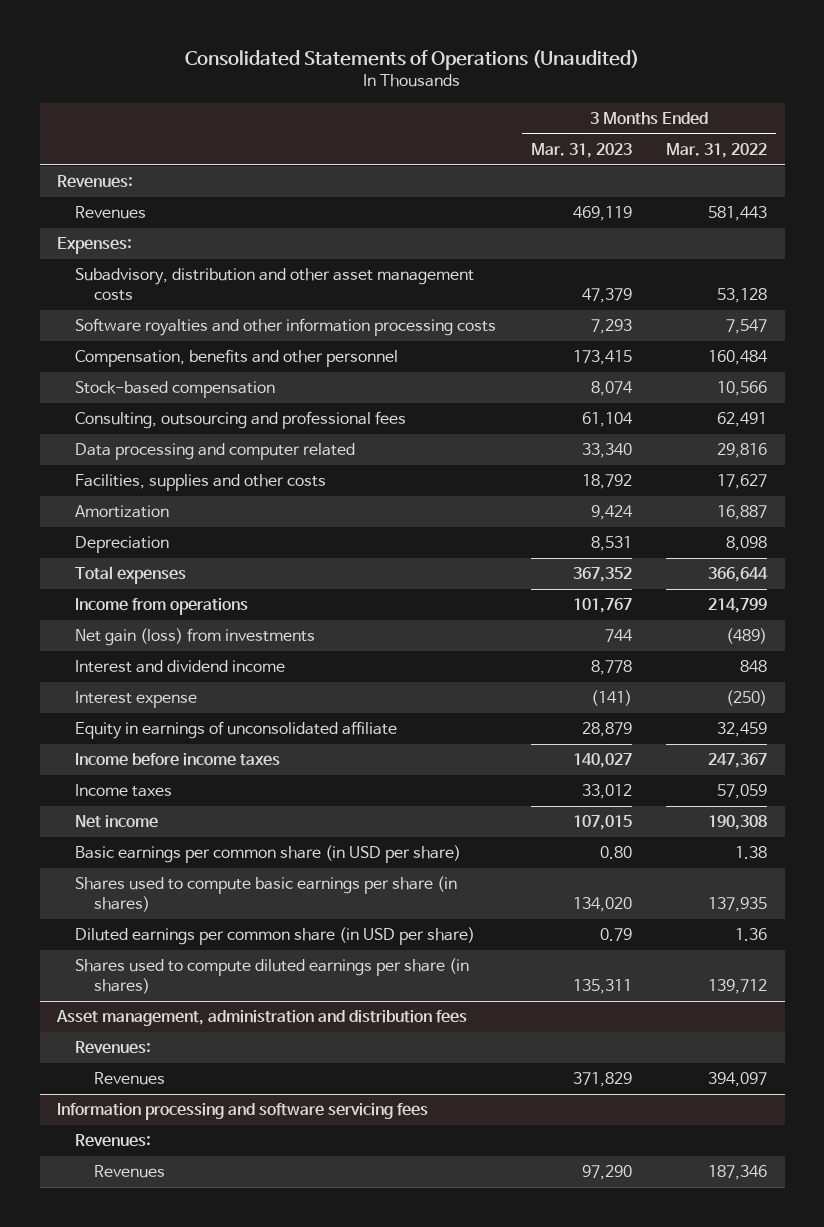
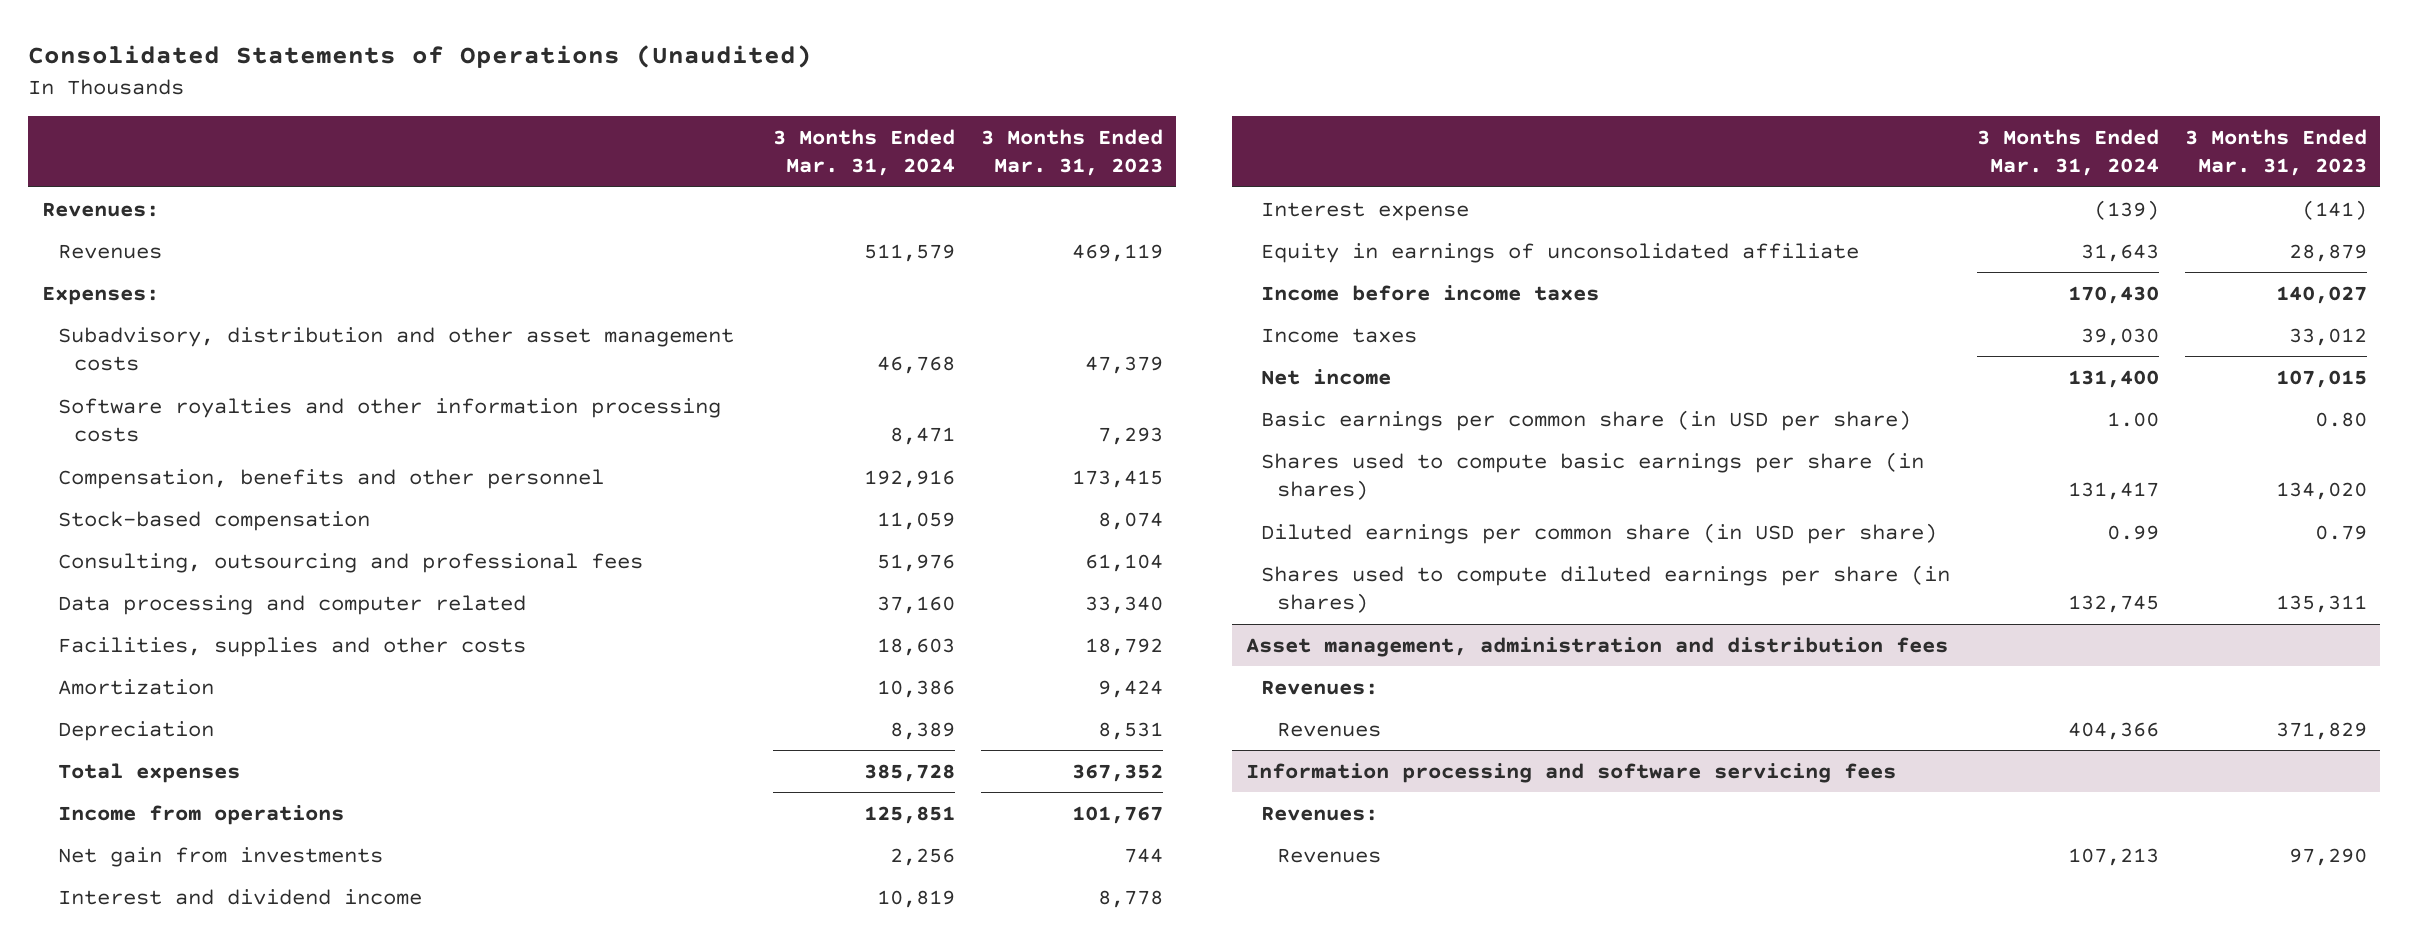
- | 3 Months Ended Mar. 31, 2023 | 3 Months Ended Mar. 31, 2022
+ | 3 Months Ended Mar. 31, 2024 | 3 Months Ended Mar. 31, 2023
- Net gain (loss) from investments | 744 | (489)
+ Net gain from investments | 2,256 | 744

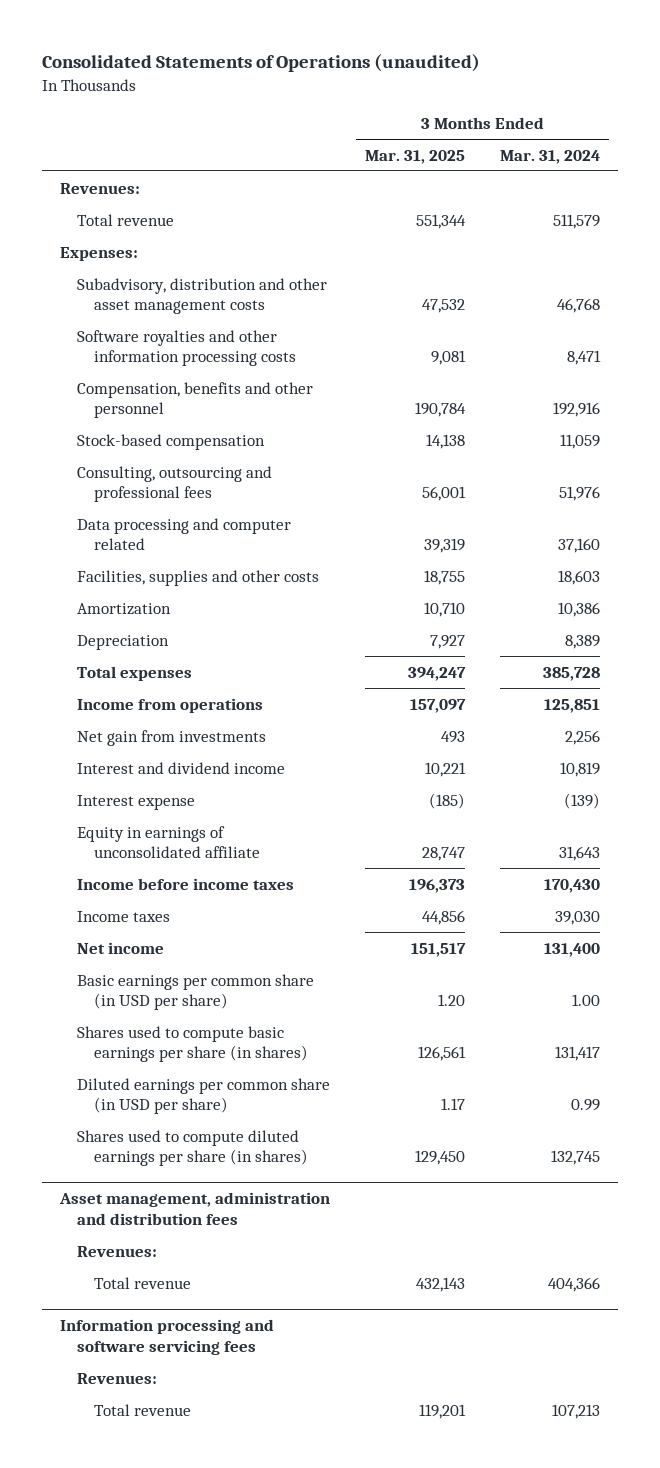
- Consolidated Statements of Operations (Unaudited)
+ Consolidated Statements of Operations (unaudited)
- | 3 Months Ended Mar. 31, 2024 | 3 Months Ended Mar. 31, 2023
+ | 3 Months Ended Mar. 31, 2025 | 3 Months Ended Mar. 31, 2024
- Revenues | 511,579 | 469,119
+ Total revenue | 551,344 | 511,579
@ Asset management, administration and distribution fees
- Revenues | 404,366 | 371,829
+ Total revenue | 432,143 | 404,366
@ Information processing and software servicing fees
- Revenues | 107,213 | 97,290
+ Total revenue | 119,201 | 107,213

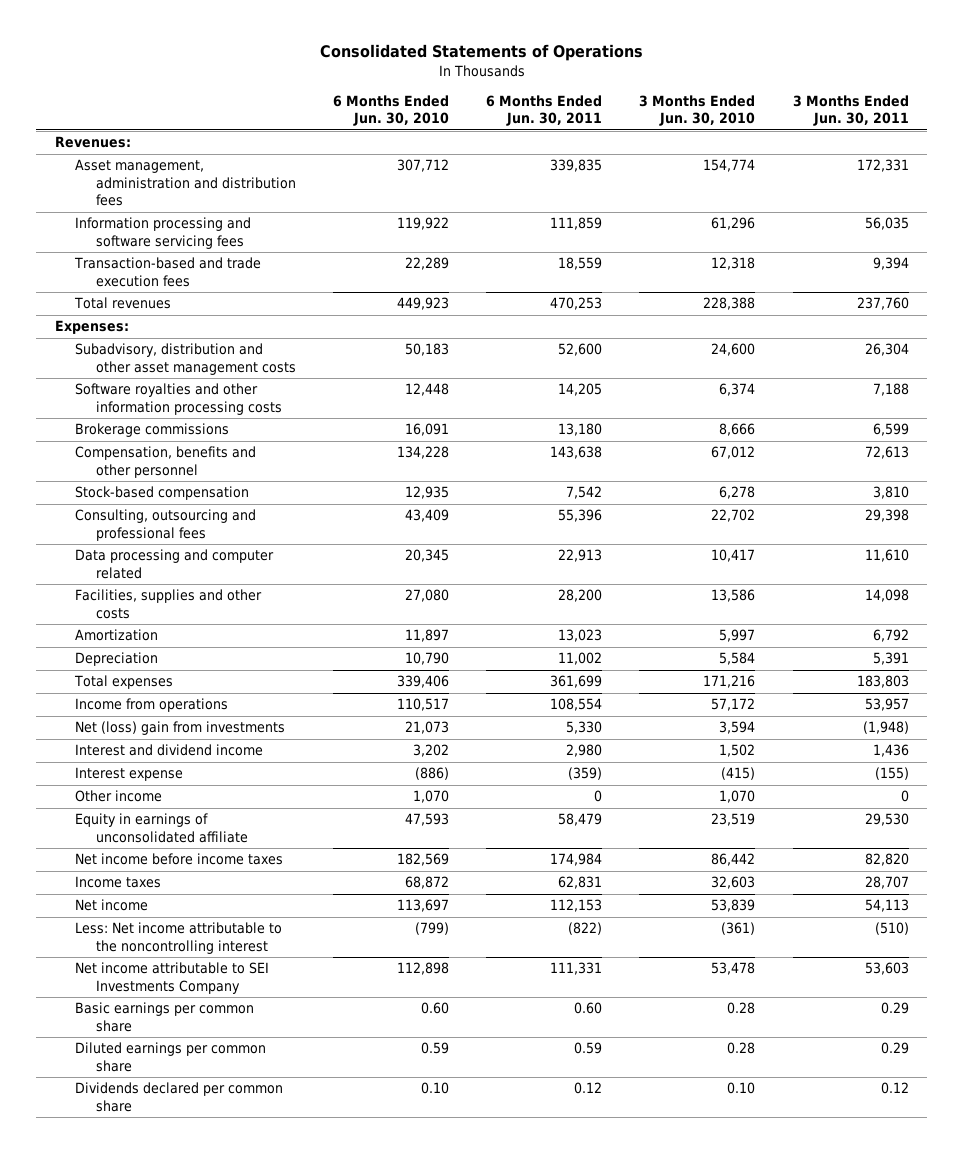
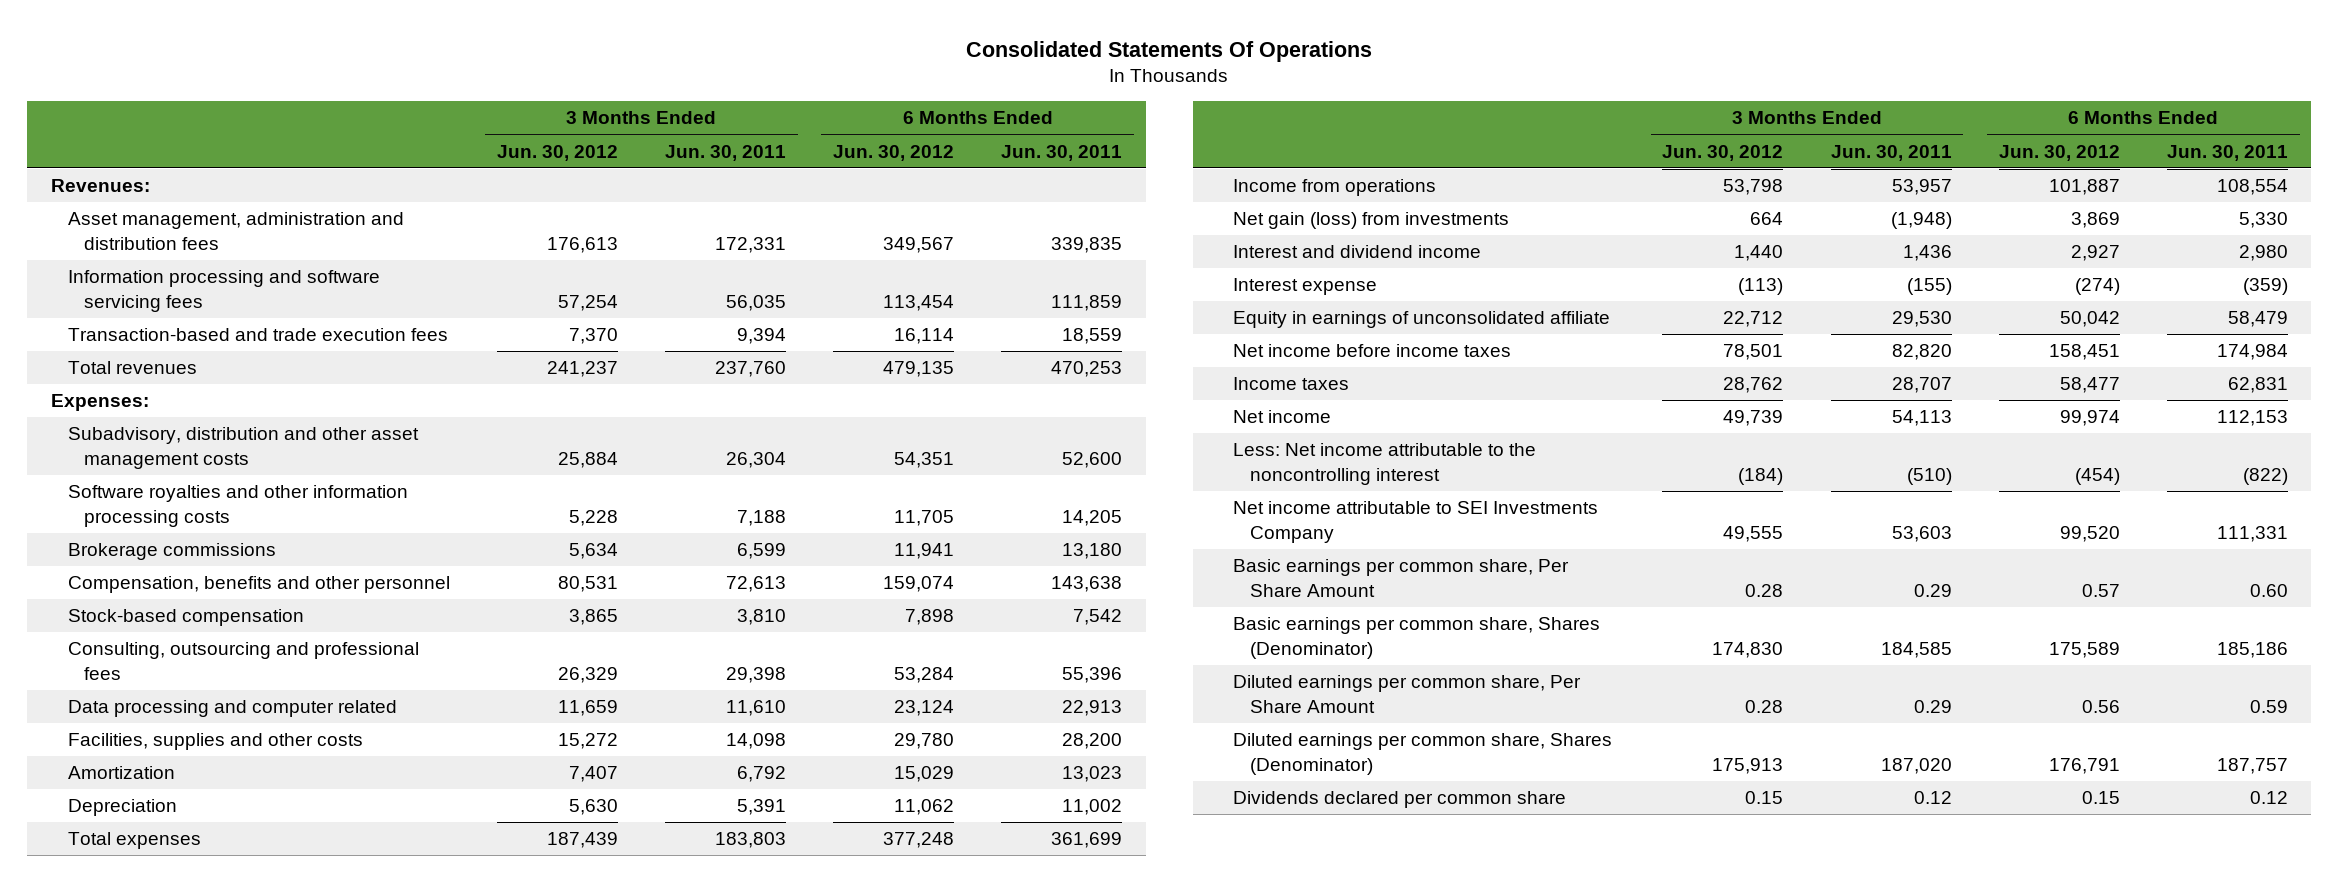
- Consolidated Statements of Operations
+ Consolidated Statements Of Operations
- | 6 Months Ended Jun. 30, 2010 | 6 Months Ended Jun. 30, 2011 | 3 Months Ended Jun. 30, 2010 | 3 Months Ended Jun. 30, 2011
+ | 3 Months Ended Jun. 30, 2012 | 3 Months Ended Jun. 30, 2011 | 6 Months Ended Jun. 30, 2012 | 6 Months Ended Jun. 30, 2011
- Net (loss) gain from investments | 21,073 | 5,330 | 3,594 | (1,948)
+ Net gain (loss) from investments | 664 | (1,948) | 3,869 | 5,330
- Other income | 1,070 | 0 | 1,070 | 0
- Basic earnings per common share | 0.60 | 0.60 | 0.28 | 0.29
- Diluted earnings per common share | 0.59 | 0.59 | 0.28 | 0.29
+ Basic earnings per common share, Per Share Amount | 0.28 | 0.29 | 0.57 | 0.60
+ Basic earnings per common share, Shares (Denominator) | 174,830 | 184,585 | 175,589 | 185,186
+ Diluted earnings per common share, Per Share Amount | 0.28 | 0.29 | 0.56 | 0.59
+ Diluted earnings per common share, Shares (Denominator) | 175,913 | 187,020 | 176,791 | 187,757

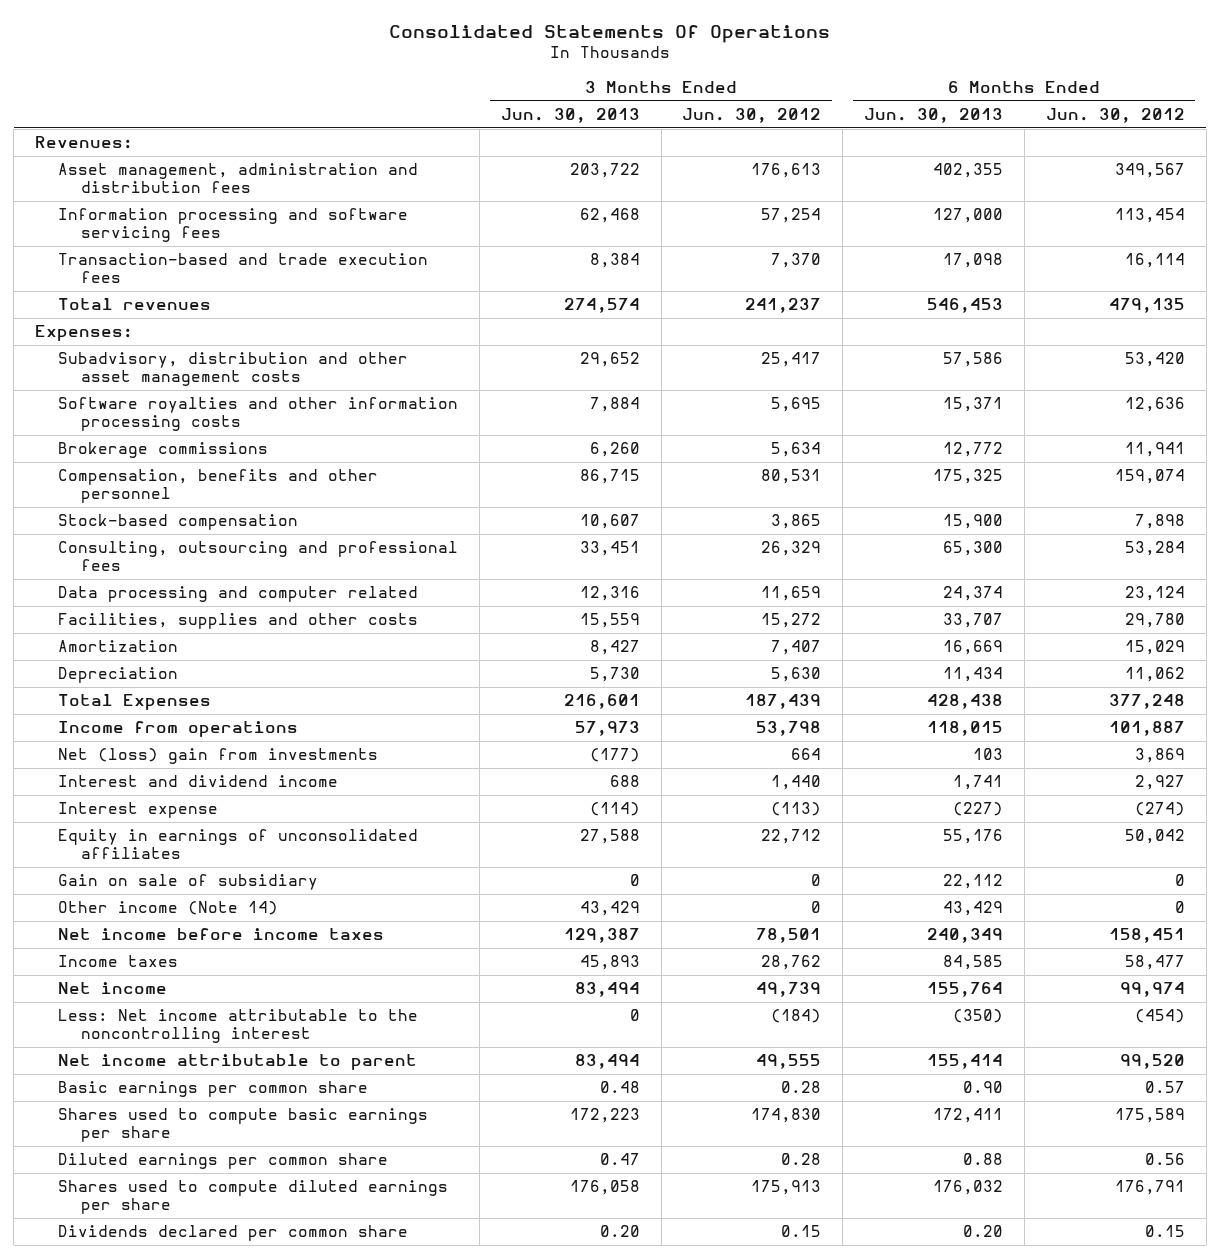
- | 3 Months Ended Jun. 30, 2012 | 3 Months Ended Jun. 30, 2011 | 6 Months Ended Jun. 30, 2012 | 6 Months Ended Jun. 30, 2011
+ | 3 Months Ended Jun. 30, 2013 | 3 Months Ended Jun. 30, 2012 | 6 Months Ended Jun. 30, 2013 | 6 Months Ended Jun. 30, 2012
- Subadvisory, distribution and other asset management costs | 25,884 | 26,304 | 54,351 | 52,600
- Software royalties and other information processing costs | 5,228 | 7,188 | 11,705 | 14,205
+ Subadvisory, distribution and other asset management costs | 29,652 | 25,417 | 57,586 | 53,420
+ Software royalties and other information processing costs | 7,884 | 5,695 | 15,371 | 12,636
- Total expenses | 187,439 | 183,803 | 377,248 | 361,699
+ Total Expenses | 216,601 | 187,439 | 428,438 | 377,248
- Net gain (loss) from investments | 664 | (1,948) | 3,869 | 5,330
+ Net (loss) gain from investments | (177) | 664 | 103 | 3,869
- Equity in earnings of unconsolidated affiliate | 22,712 | 29,530 | 50,042 | 58,479
+ Equity in earnings of unconsolidated affiliates | 27,588 | 22,712 | 55,176 | 50,042
+ Gain on sale of subsidiary | 0 | 0 | 22,112 | 0
+ Other income (Note 14) | 43,429 | 0 | 43,429 | 0
- Net income attributable to SEI Investments Company | 49,555 | 53,603 | 99,520 | 111,331
- Basic earnings per common share, Per Share Amount | 0.28 | 0.29 | 0.57 | 0.60
- Basic earnings per common share, Shares (Denominator) | 174,830 | 184,585 | 175,589 | 185,186
- Diluted earnings per common share, Per Share Amount | 0.28 | 0.29 | 0.56 | 0.59
- Diluted earnings per common share, Shares (Denominator) | 175,913 | 187,020 | 176,791 | 187,757
+ Net income attributable to parent | 83,494 | 49,555 | 155,414 | 99,520
+ Basic earnings per common share | 0.48 | 0.28 | 0.90 | 0.57
+ Shares used to compute basic earnings per share | 172,223 | 174,830 | 172,411 | 175,589
+ Diluted earnings per common share | 0.47 | 0.28 | 0.88 | 0.56
+ Shares used to compute diluted earnings per share | 176,058 | 175,913 | 176,032 | 176,791

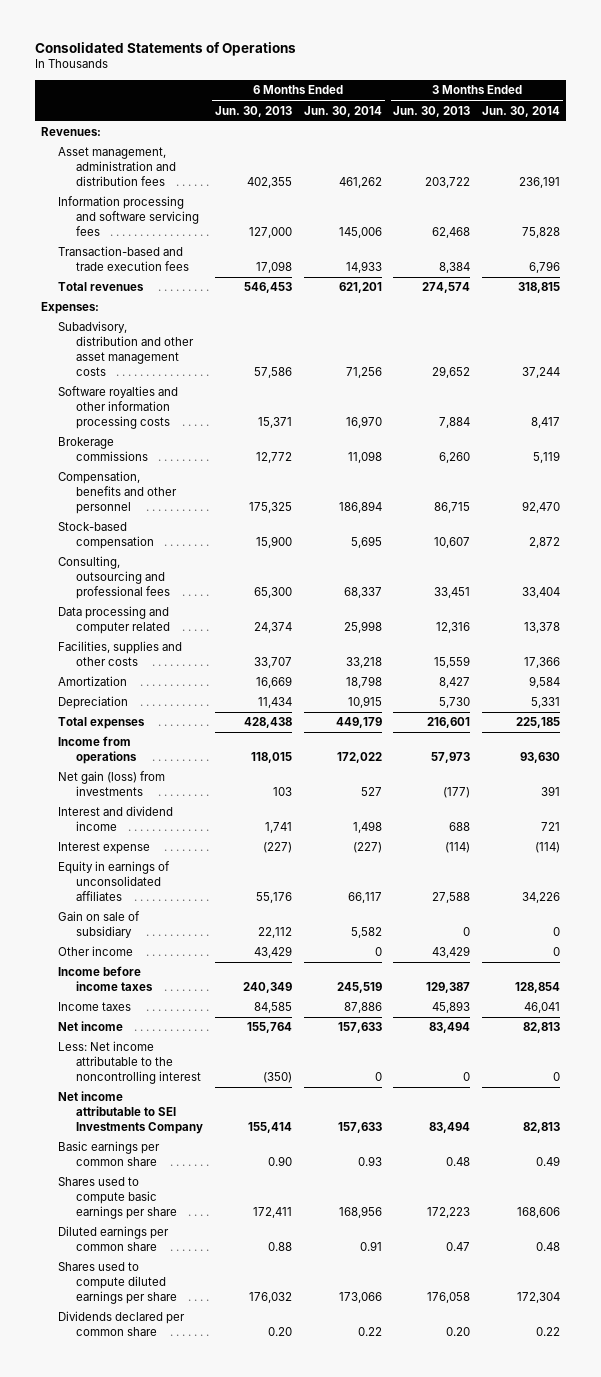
- Consolidated Statements Of Operations
+ Consolidated Statements of Operations
- | 3 Months Ended Jun. 30, 2013 | 3 Months Ended Jun. 30, 2012 | 6 Months Ended Jun. 30, 2013 | 6 Months Ended Jun. 30, 2012
+ | 6 Months Ended Jun. 30, 2013 | 6 Months Ended Jun. 30, 2014 | 3 Months Ended Jun. 30, 2013 | 3 Months Ended Jun. 30, 2014
- Total Expenses | 216,601 | 187,439 | 428,438 | 377,248
+ Total expenses | 428,438 | 449,179 | 216,601 | 225,185
- Net (loss) gain from investments | (177) | 664 | 103 | 3,869
+ Net gain (loss) from investments | 103 | 527 | (177) | 391
- Other income (Note 14) | 43,429 | 0 | 43,429 | 0
- Net income before income taxes | 129,387 | 78,501 | 240,349 | 158,451
+ Other income | 43,429 | 0 | 43,429 | 0
+ Income before income taxes | 240,349 | 245,519 | 129,387 | 128,854
- Net income attributable to parent | 83,494 | 49,555 | 155,414 | 99,520
+ Net income attributable to SEI Investments Company | 155,414 | 157,633 | 83,494 | 82,813

